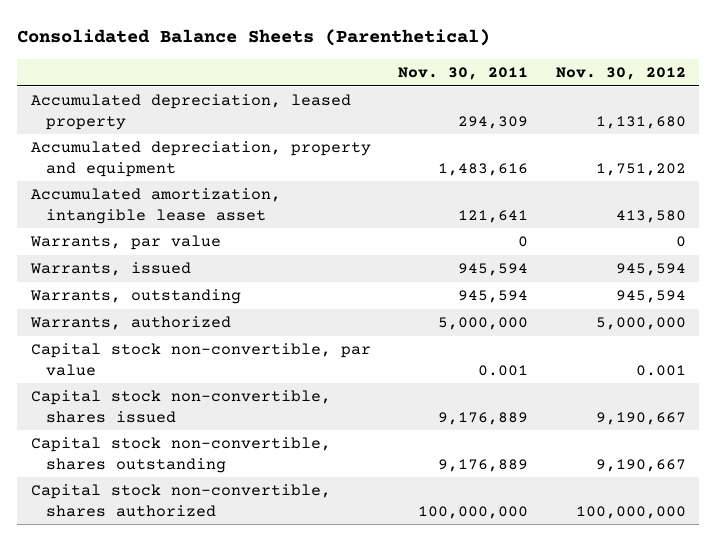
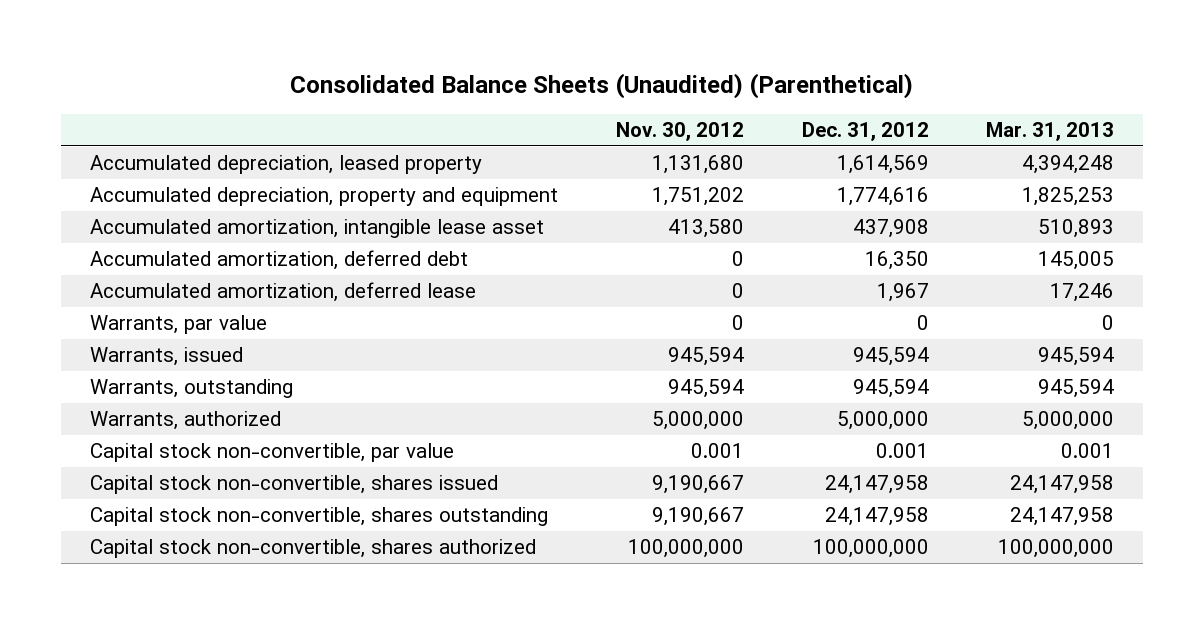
- Consolidated Balance Sheets (Parenthetical)
+ Consolidated Balance Sheets (Unaudited) (Parenthetical)
- | Nov. 30, 2011 | Nov. 30, 2012
+ | Nov. 30, 2012 | Dec. 31, 2012 | Mar. 31, 2013
+ Accumulated amortization, deferred debt | 0 | 16,350 | 145,005
+ Accumulated amortization, deferred lease | 0 | 1,967 | 17,246

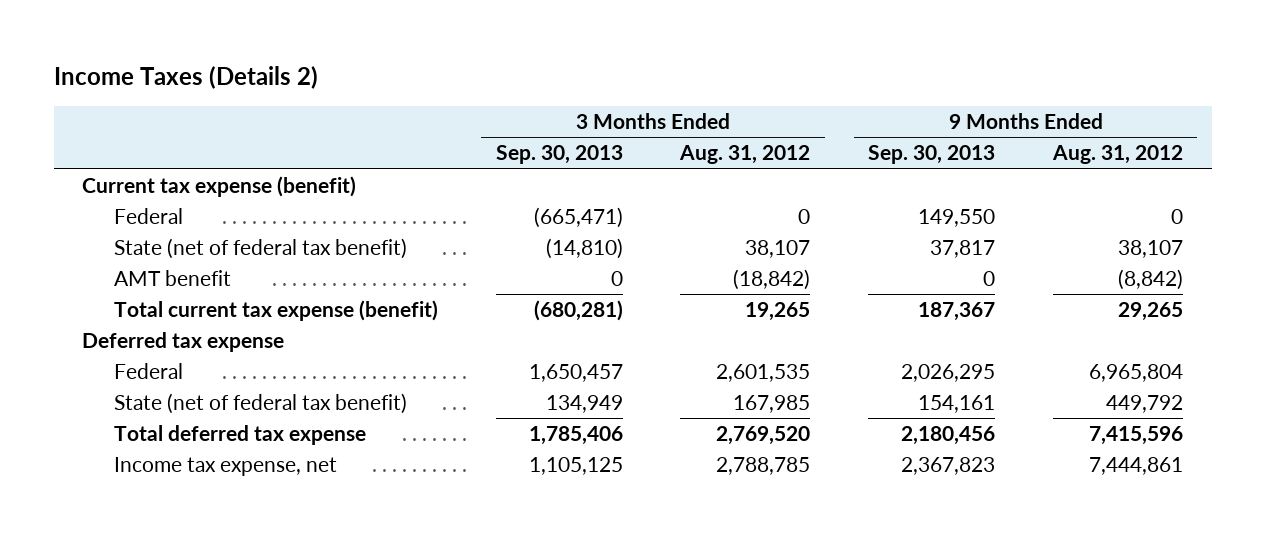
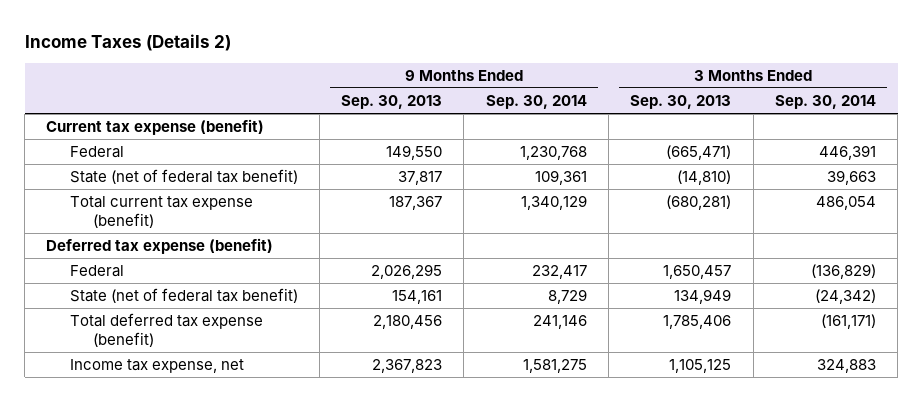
- | 3 Months Ended Sep. 30, 2013 | 3 Months Ended Aug. 31, 2012 | 9 Months Ended Sep. 30, 2013 | 9 Months Ended Aug. 31, 2012
+ | 9 Months Ended Sep. 30, 2013 | 9 Months Ended Sep. 30, 2014 | 3 Months Ended Sep. 30, 2013 | 3 Months Ended Sep. 30, 2014
- AMT benefit | 0 | (18,842) | 0 | (8,842)
- Deferred tax expense
+ Deferred tax expense (benefit)
- Total deferred tax expense | 1,785,406 | 2,769,520 | 2,180,456 | 7,415,596
+ Total deferred tax expense (benefit) | 2,180,456 | 241,146 | 1,785,406 | (161,171)

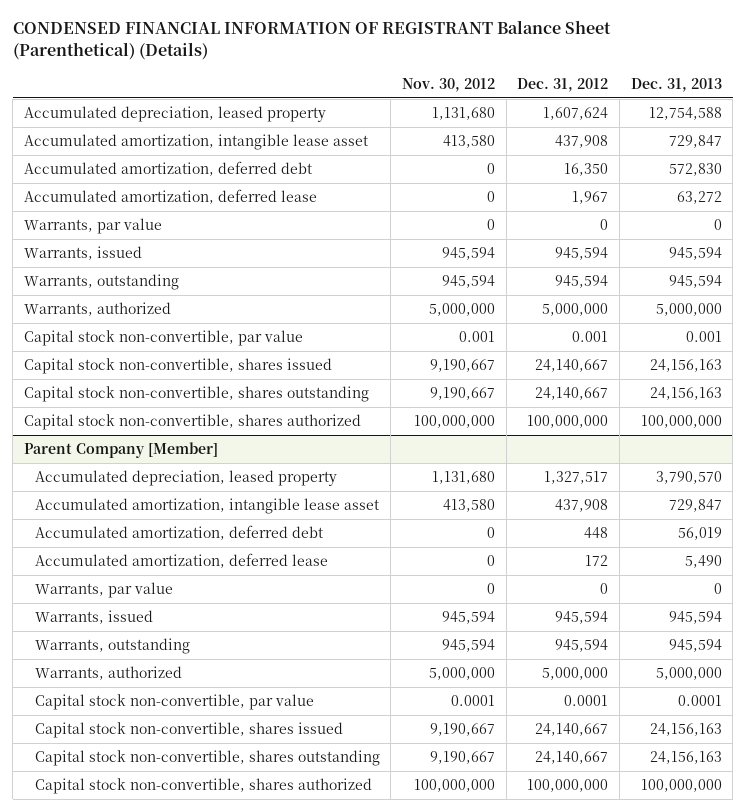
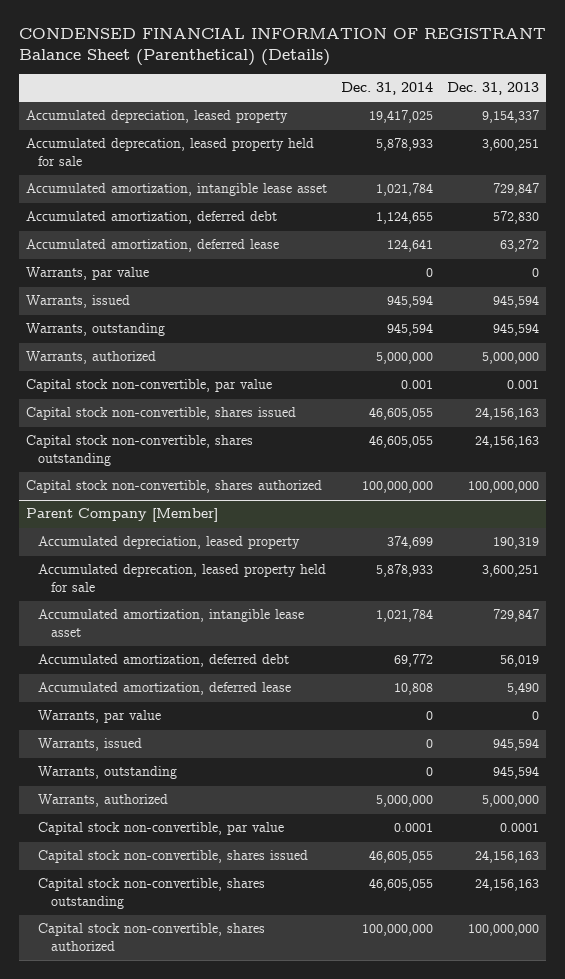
- | Nov. 30, 2012 | Dec. 31, 2012 | Dec. 31, 2013
+ | Dec. 31, 2014 | Dec. 31, 2013
- Accumulated depreciation, leased property | 1,131,680 | 1,607,624 | 12,754,588
+ Accumulated depreciation, leased property | 19,417,025 | 9,154,337
+ Accumulated deprecation, leased property held for sale | 5,878,933 | 3,600,251
@ Parent Company [Member]
- Accumulated depreciation, leased property | 1,131,680 | 1,327,517 | 3,790,570
+ Accumulated depreciation, leased property | 374,699 | 190,319
+ Accumulated deprecation, leased property held for sale | 5,878,933 | 3,600,251

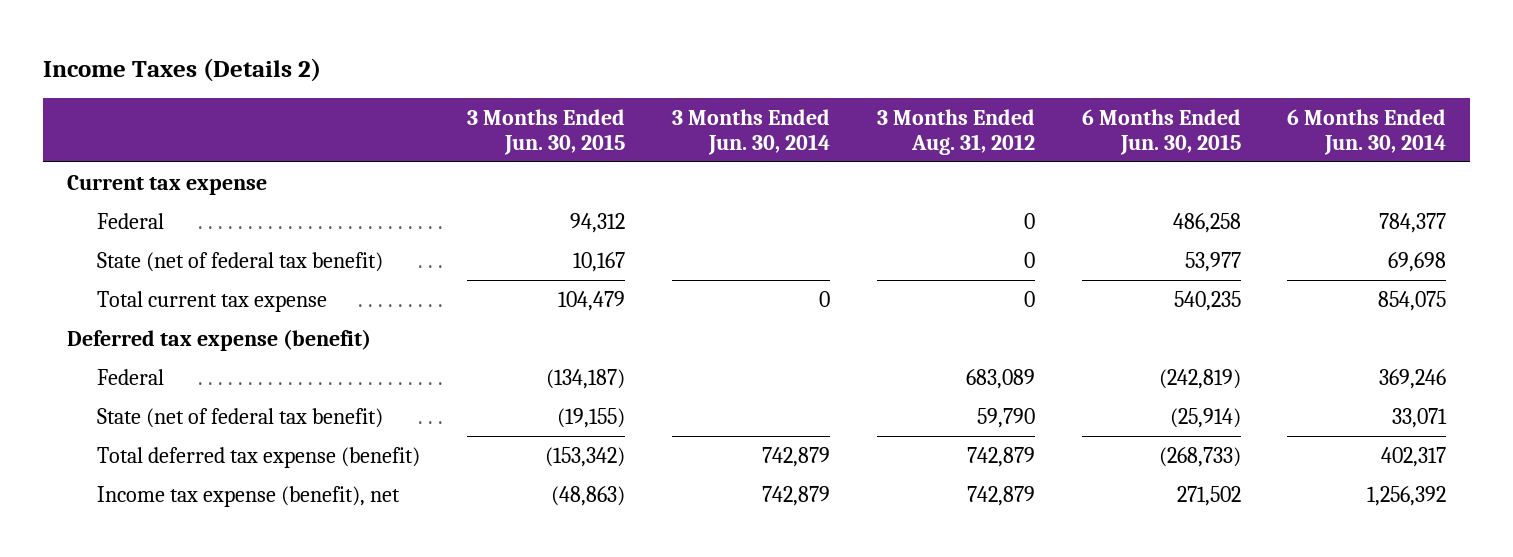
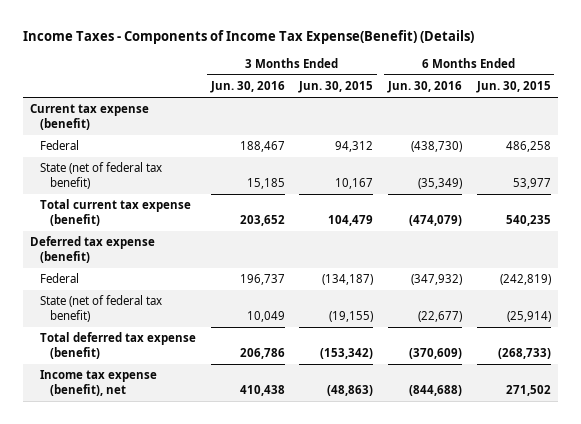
- Income Taxes (Details 2)
+ Income Taxes - Components of Income Tax Expense(Benefit) (Details)
- | 3 Months Ended Jun. 30, 2015 | 3 Months Ended Jun. 30, 2014 | 3 Months Ended Aug. 31, 2012 | 6 Months Ended Jun. 30, 2015 | 6 Months Ended Jun. 30, 2014
+ | 3 Months Ended Jun. 30, 2016 | 3 Months Ended Jun. 30, 2015 | 6 Months Ended Jun. 30, 2016 | 6 Months Ended Jun. 30, 2015
- Current tax expense
+ Current tax expense (benefit)
- Total current tax expense | 104,479 | 0 | 0 | 540,235 | 854,075
+ Total current tax expense (benefit) | 203,652 | 104,479 | (474,079) | 540,235

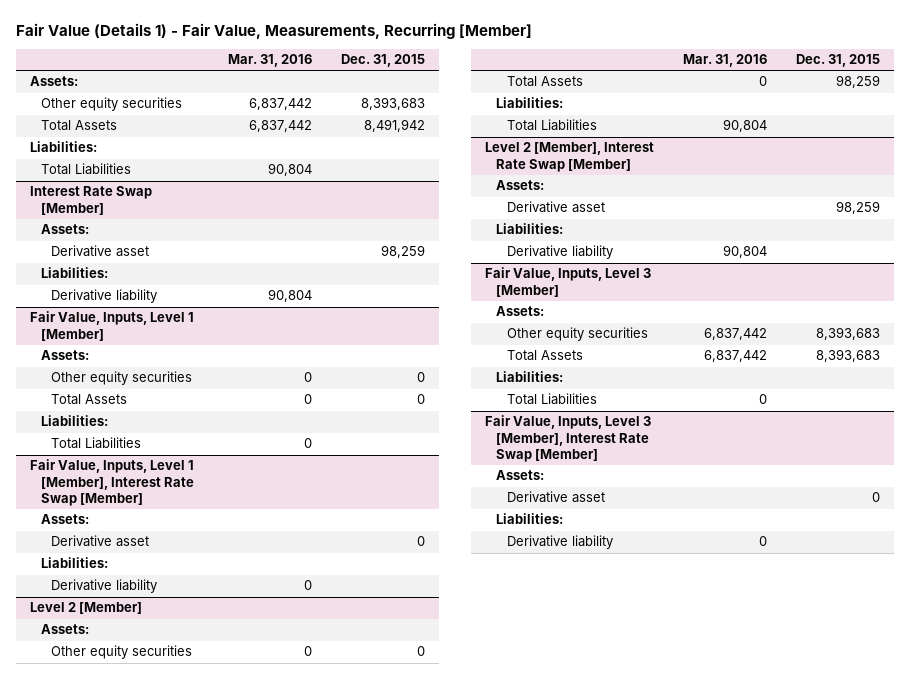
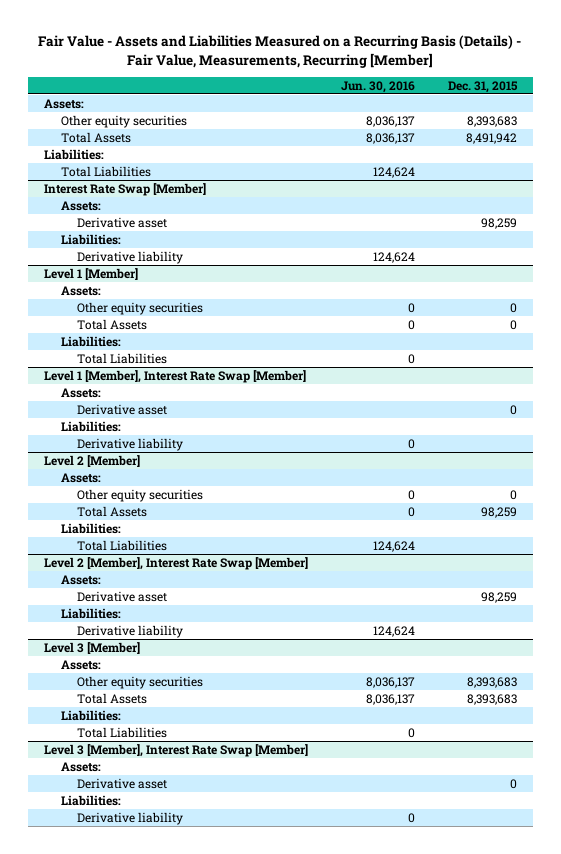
- Fair Value (Details 1) - Fair Value, Measurements, Recurring [Member]
+ Fair Value - Assets and Liabilities Measured on a Recurring Basis (Details) - Fair Value, Measurements, Recurring [Member]
- | Mar. 31, 2016 | Dec. 31, 2015
+ | Jun. 30, 2016 | Dec. 31, 2015
- Fair Value, Inputs, Level 1 [Member]
+ Level 1 [Member]
- Fair Value, Inputs, Level 1 [Member], Interest Rate Swap [Member]
+ Level 1 [Member], Interest Rate Swap [Member]
- Fair Value, Inputs, Level 3 [Member]
+ Level 3 [Member]
- Fair Value, Inputs, Level 3 [Member], Interest Rate Swap [Member]
+ Level 3 [Member], Interest Rate Swap [Member]

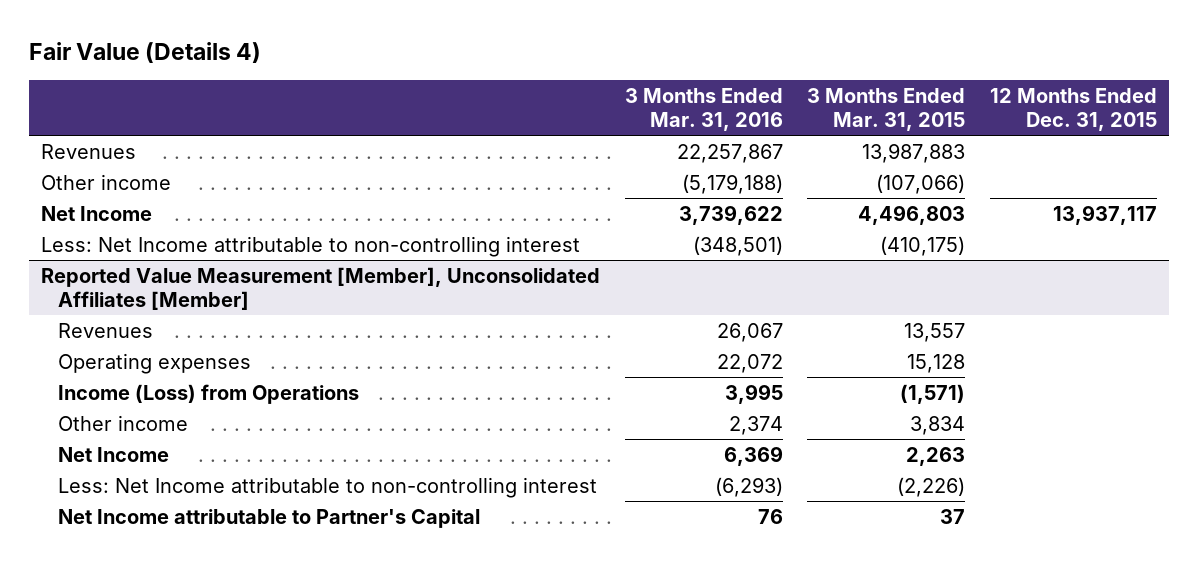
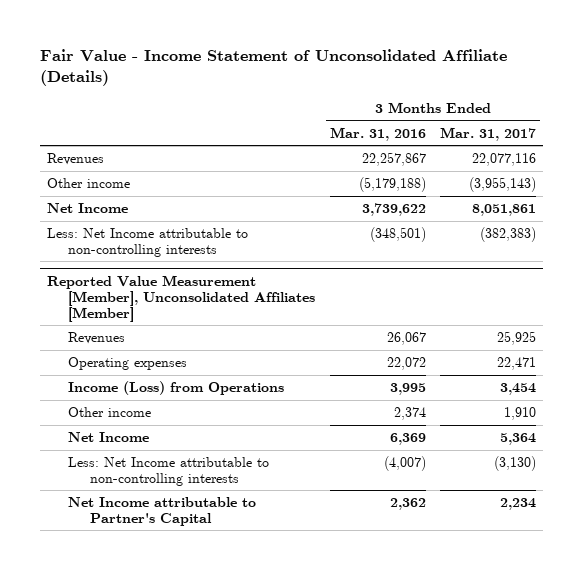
- Fair Value (Details 4)
+ Fair Value - Income Statement of Unconsolidated Affiliate (Details)
- | 3 Months Ended Mar. 31, 2016 | 3 Months Ended Mar. 31, 2015 | 12 Months Ended Dec. 31, 2015
+ | 3 Months Ended Mar. 31, 2016 | 3 Months Ended Mar. 31, 2017
- Less: Net Income attributable to non-controlling interest | (348,501) | (410,175) |
+ Less: Net Income attributable to non-controlling interests | (348,501) | (382,383)
@ Reported Value Measurement [Member], Unconsolidated Affiliates [Member]
- Less: Net Income attributable to non-controlling interest | (6,293) | (2,226) |
- Net Income attributable to Partner's Capital | 76 | 37 |
+ Less: Net Income attributable to non-controlling interests | (4,007) | (3,130)
+ Net Income attributable to Partner's Capital | 2,362 | 2,234

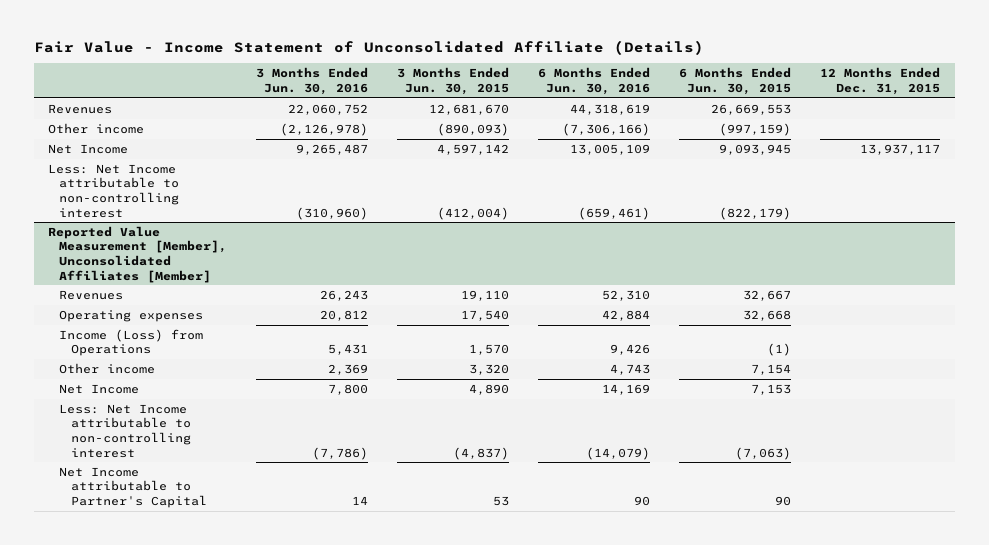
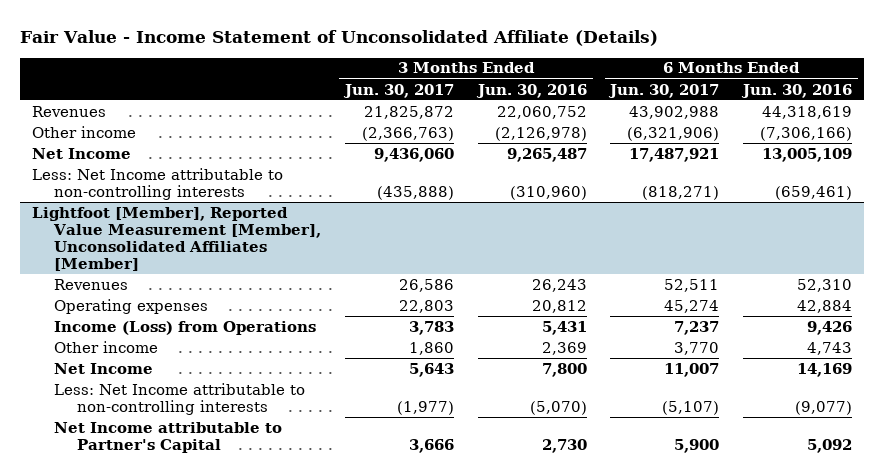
- | 3 Months Ended Jun. 30, 2016 | 3 Months Ended Jun. 30, 2015 | 6 Months Ended Jun. 30, 2016 | 6 Months Ended Jun. 30, 2015 | 12 Months Ended Dec. 31, 2015
+ | 3 Months Ended Jun. 30, 2017 | 3 Months Ended Jun. 30, 2016 | 6 Months Ended Jun. 30, 2017 | 6 Months Ended Jun. 30, 2016
- Less: Net Income attributable to non-controlling interest | (310,960) | (412,004) | (659,461) | (822,179) |
- Reported Value Measurement [Member], Unconsolidated Affiliates [Member]
+ Less: Net Income attributable to non-controlling interests | (435,888) | (310,960) | (818,271) | (659,461)
+ Lightfoot [Member], Reported Value Measurement [Member], Unconsolidated Affiliates [Member]
- Less: Net Income attributable to non-controlling interest | (7,786) | (4,837) | (14,079) | (7,063) |
- Net Income attributable to Partner's Capital | 14 | 53 | 90 | 90 |
+ Less: Net Income attributable to non-controlling interests | (1,977) | (5,070) | (5,107) | (9,077)
+ Net Income attributable to Partner's Capital | 3,666 | 2,730 | 5,900 | 5,092

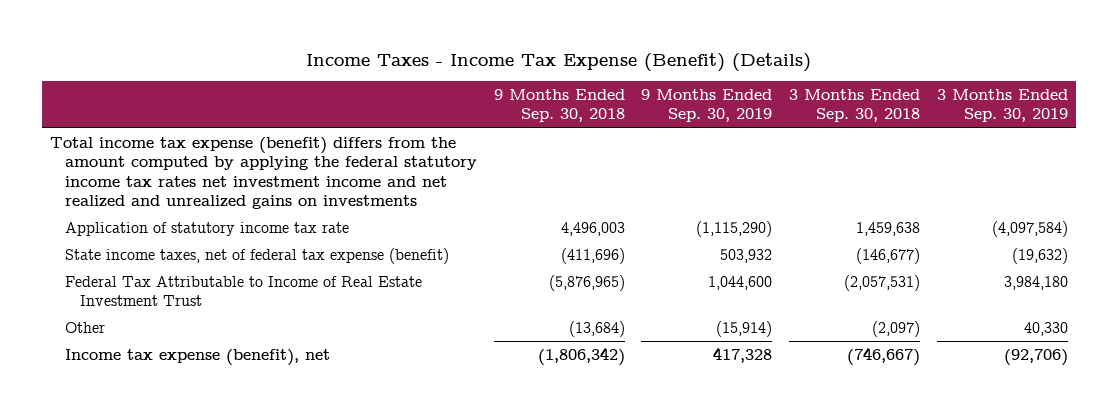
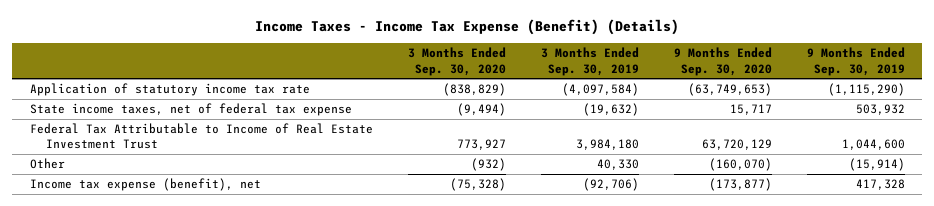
- | 9 Months Ended Sep. 30, 2018 | 9 Months Ended Sep. 30, 2019 | 3 Months Ended Sep. 30, 2018 | 3 Months Ended Sep. 30, 2019
+ | 3 Months Ended Sep. 30, 2020 | 3 Months Ended Sep. 30, 2019 | 9 Months Ended Sep. 30, 2020 | 9 Months Ended Sep. 30, 2019
- Total income tax expense (benefit) differs from the amount computed by applying the federal statutory income tax rates net investment income and net realized and unrealized gains on investments
- State income taxes, net of federal tax expense (benefit) | (411,696) | 503,932 | (146,677) | (19,632)
+ State income taxes, net of federal tax expense | (9,494) | (19,632) | 15,717 | 503,932

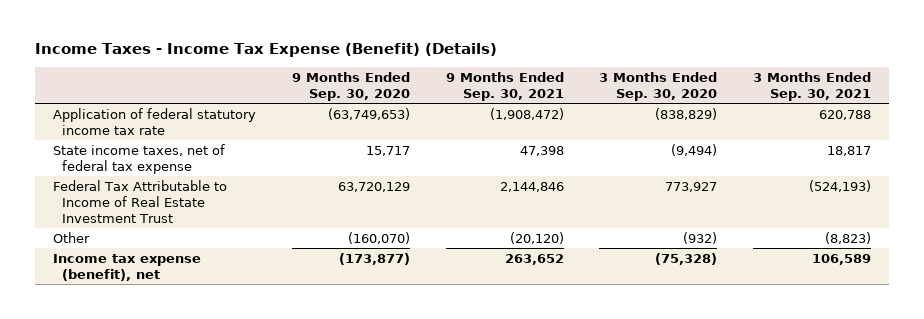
- | 3 Months Ended Sep. 30, 2020 | 3 Months Ended Sep. 30, 2019 | 9 Months Ended Sep. 30, 2020 | 9 Months Ended Sep. 30, 2019
+ | 9 Months Ended Sep. 30, 2020 | 9 Months Ended Sep. 30, 2021 | 3 Months Ended Sep. 30, 2020 | 3 Months Ended Sep. 30, 2021
- Application of statutory income tax rate | (838,829) | (4,097,584) | (63,749,653) | (1,115,290)
+ Application of federal statutory income tax rate | (63,749,653) | (1,908,472) | (838,829) | 620,788

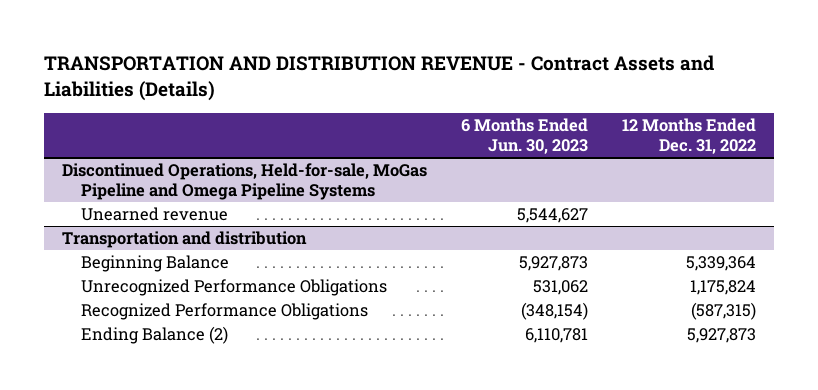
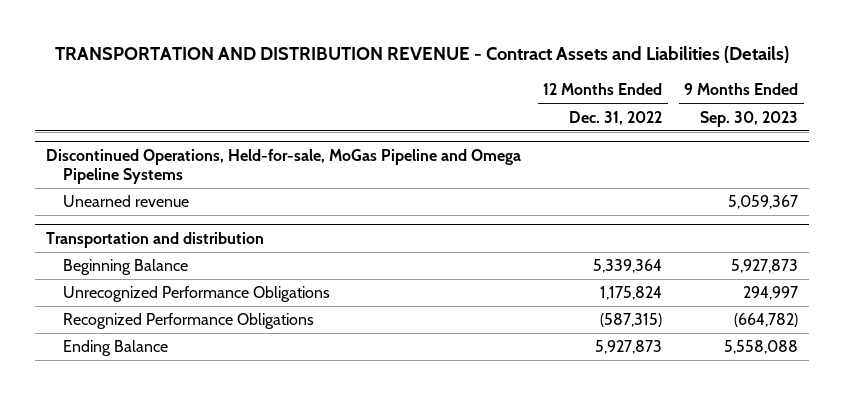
- | 6 Months Ended Jun. 30, 2023 | 12 Months Ended Dec. 31, 2022
+ | 12 Months Ended Dec. 31, 2022 | 9 Months Ended Sep. 30, 2023
@ Transportation and distribution
- Ending Balance (2) | 6,110,781 | 5,927,873
+ Ending Balance | 5,927,873 | 5,558,088

